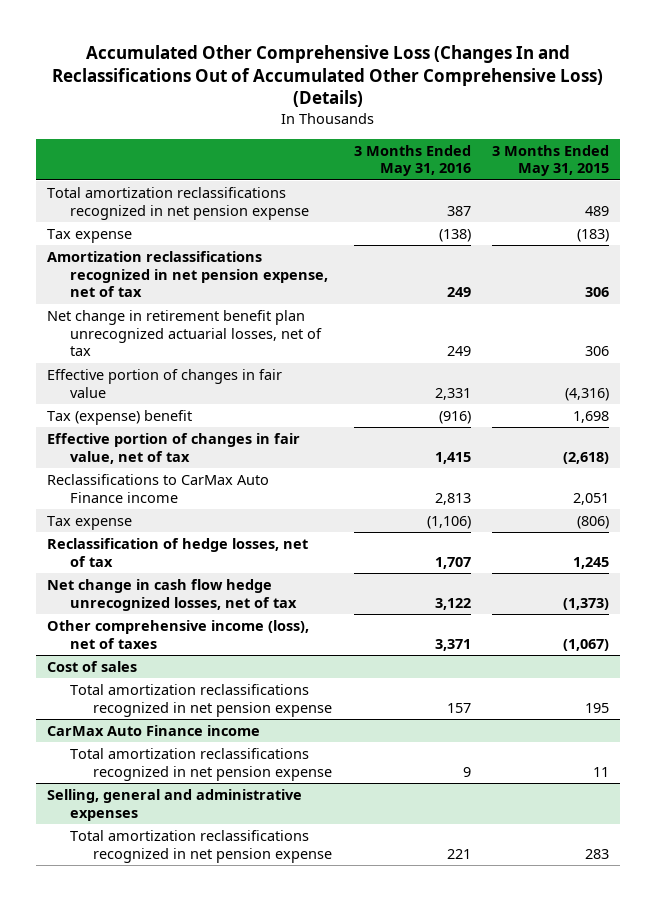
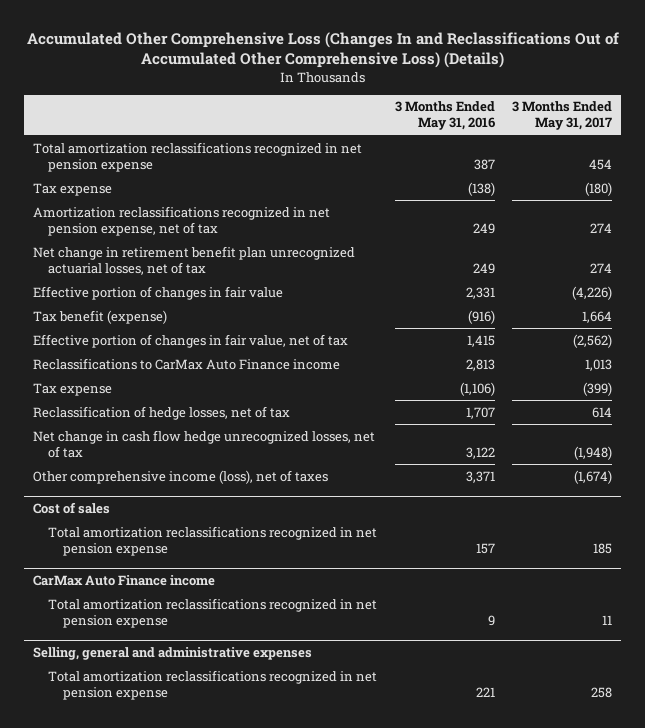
- | 3 Months Ended May 31, 2016 | 3 Months Ended May 31, 2015
+ | 3 Months Ended May 31, 2016 | 3 Months Ended May 31, 2017
- Tax (expense) benefit | (916) | 1,698
+ Tax benefit (expense) | (916) | 1,664

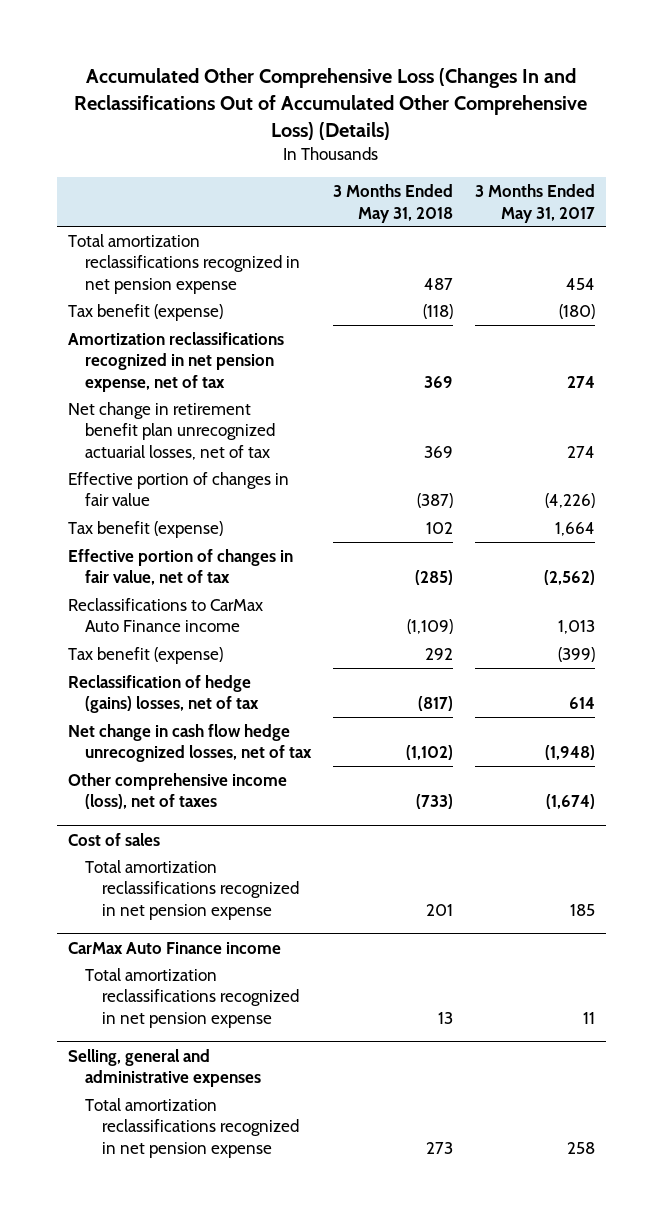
- | 3 Months Ended May 31, 2016 | 3 Months Ended May 31, 2017
+ | 3 Months Ended May 31, 2018 | 3 Months Ended May 31, 2017
- Tax expense | (138) | (180)
+ Tax benefit (expense) | (118) | (180)
- Tax expense | (1,106) | (399)
- Reclassification of hedge losses, net of tax | 1,707 | 614
+ Tax benefit (expense) | 292 | (399)
+ Reclassification of hedge (gains) losses, net of tax | (817) | 614

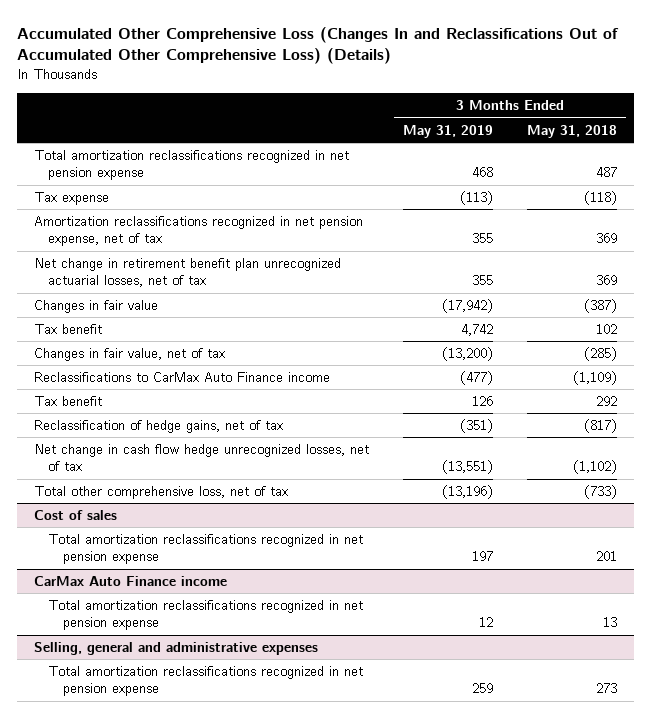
- | 3 Months Ended May 31, 2018 | 3 Months Ended May 31, 2017
+ | 3 Months Ended May 31, 2019 | 3 Months Ended May 31, 2018
- Tax benefit (expense) | (118) | (180)
+ Tax expense | (113) | (118)
- Effective portion of changes in fair value | (387) | (4,226)
- Tax benefit (expense) | 102 | 1,664
- Effective portion of changes in fair value, net of tax | (285) | (2,562)
+ Changes in fair value | (17,942) | (387)
+ Tax benefit | 4,742 | 102
+ Changes in fair value, net of tax | (13,200) | (285)
- Tax benefit (expense) | 292 | (399)
- Reclassification of hedge (gains) losses, net of tax | (817) | 614
+ Tax benefit | 126 | 292
+ Reclassification of hedge gains, net of tax | (351) | (817)
- Other comprehensive income (loss), net of taxes | (733) | (1,674)
+ Total other comprehensive loss, net of tax | (13,196) | (733)

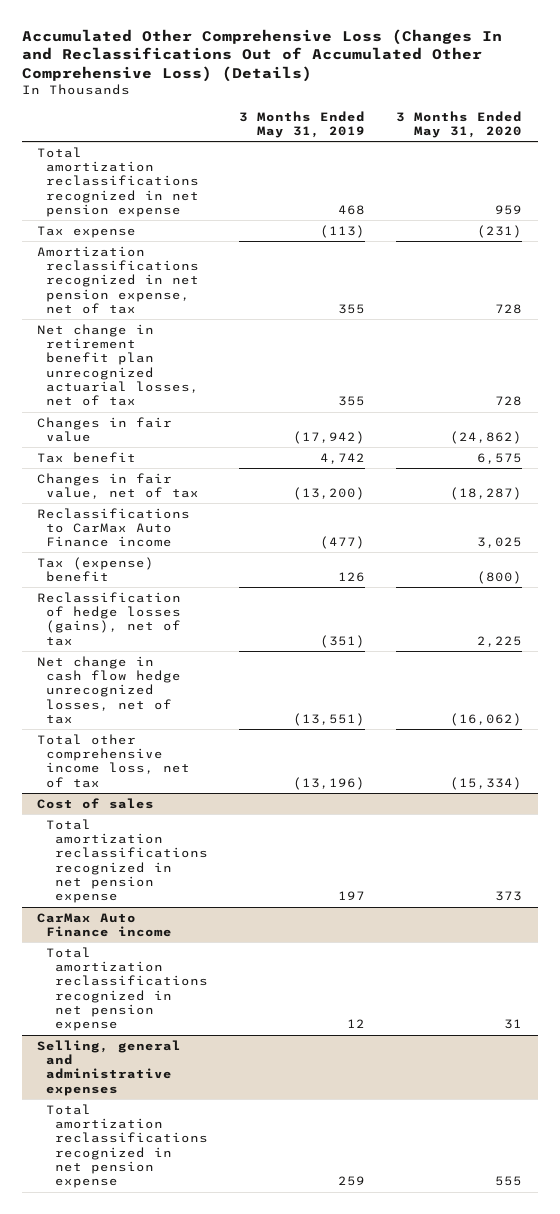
- | 3 Months Ended May 31, 2019 | 3 Months Ended May 31, 2018
+ | 3 Months Ended May 31, 2019 | 3 Months Ended May 31, 2020
- Tax benefit | 126 | 292
- Reclassification of hedge gains, net of tax | (351) | (817)
+ Tax (expense) benefit | 126 | (800)
+ Reclassification of hedge losses (gains), net of tax | (351) | 2,225
- Total other comprehensive loss, net of tax | (13,196) | (733)
+ Total other comprehensive income loss, net of tax | (13,196) | (15,334)

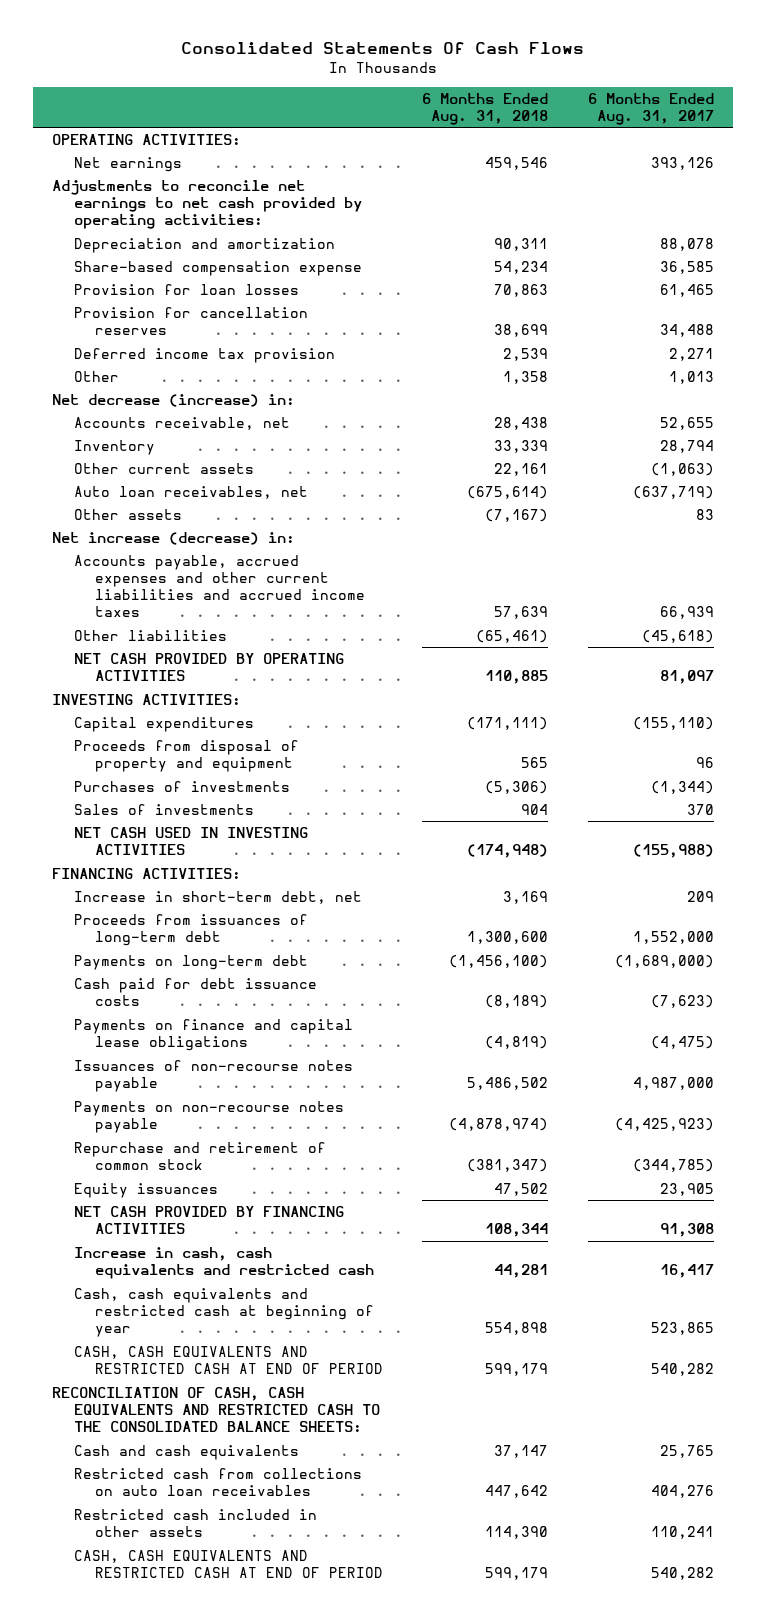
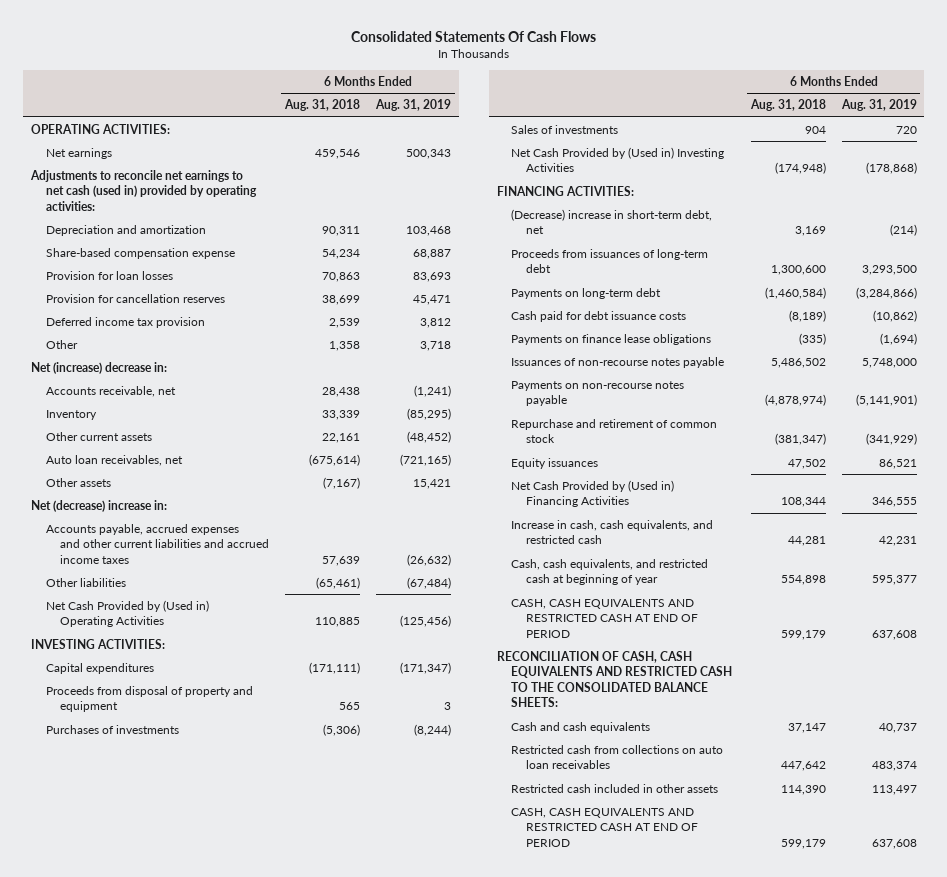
- | 6 Months Ended Aug. 31, 2018 | 6 Months Ended Aug. 31, 2017
+ | 6 Months Ended Aug. 31, 2018 | 6 Months Ended Aug. 31, 2019
- Adjustments to reconcile net earnings to net cash provided by operating activities:
+ Adjustments to reconcile net earnings to net cash (used in) provided by operating activities:
- Net decrease (increase) in:
+ Net (increase) decrease in:
- Net increase (decrease) in:
+ Net (decrease) increase in:
- NET CASH PROVIDED BY OPERATING ACTIVITIES | 110,885 | 81,097
+ Net Cash Provided by (Used in) Operating Activities | 110,885 | (125,456)
- NET CASH USED IN INVESTING ACTIVITIES | (174,948) | (155,988)
+ Net Cash Provided by (Used in) Investing Activities | (174,948) | (178,868)
- Increase in short-term debt, net | 3,169 | 209
+ (Decrease) increase in short-term debt, net | 3,169 | (214)
- Payments on long-term debt | (1,456,100) | (1,689,000)
+ Payments on long-term debt | (1,460,584) | (3,284,866)
- Payments on finance and capital lease obligations | (4,819) | (4,475)
+ Payments on finance lease obligations | (335) | (1,694)
- NET CASH PROVIDED BY FINANCING ACTIVITIES | 108,344 | 91,308
- Increase in cash, cash equivalents and restricted cash | 44,281 | 16,417
- Cash, cash equivalents and restricted cash at beginning of year | 554,898 | 523,865
+ Net Cash Provided by (Used in) Financing Activities | 108,344 | 346,555
+ Increase in cash, cash equivalents, and restricted cash | 44,281 | 42,231
+ Cash, cash equivalents, and restricted cash at beginning of year | 554,898 | 595,377

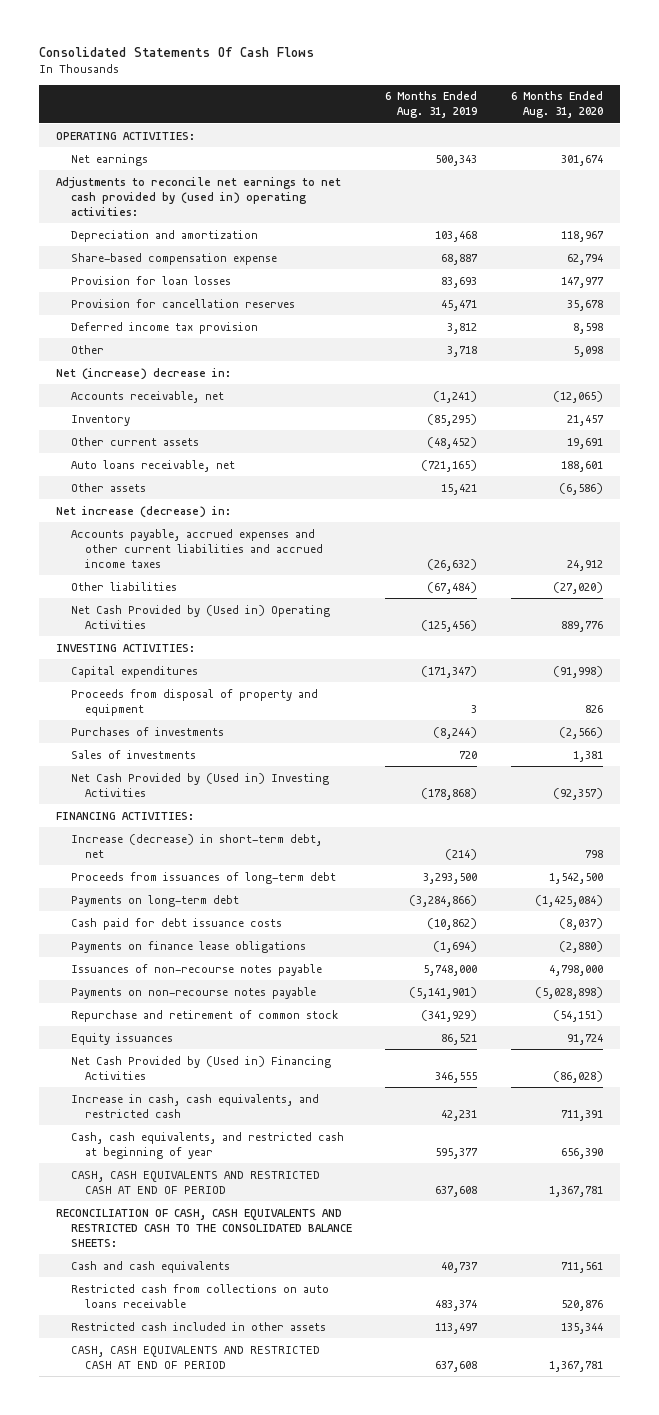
- | 6 Months Ended Aug. 31, 2018 | 6 Months Ended Aug. 31, 2019
+ | 6 Months Ended Aug. 31, 2019 | 6 Months Ended Aug. 31, 2020
- Adjustments to reconcile net earnings to net cash (used in) provided by operating activities:
+ Adjustments to reconcile net earnings to net cash provided by (used in) operating activities:
- Auto loan receivables, net | (675,614) | (721,165)
+ Auto loans receivable, net | (721,165) | 188,601
- Net (decrease) increase in:
+ Net increase (decrease) in:
- (Decrease) increase in short-term debt, net | 3,169 | (214)
+ Increase (decrease) in short-term debt, net | (214) | 798
- Restricted cash from collections on auto loan receivables | 447,642 | 483,374
+ Restricted cash from collections on auto loans receivable | 483,374 | 520,876

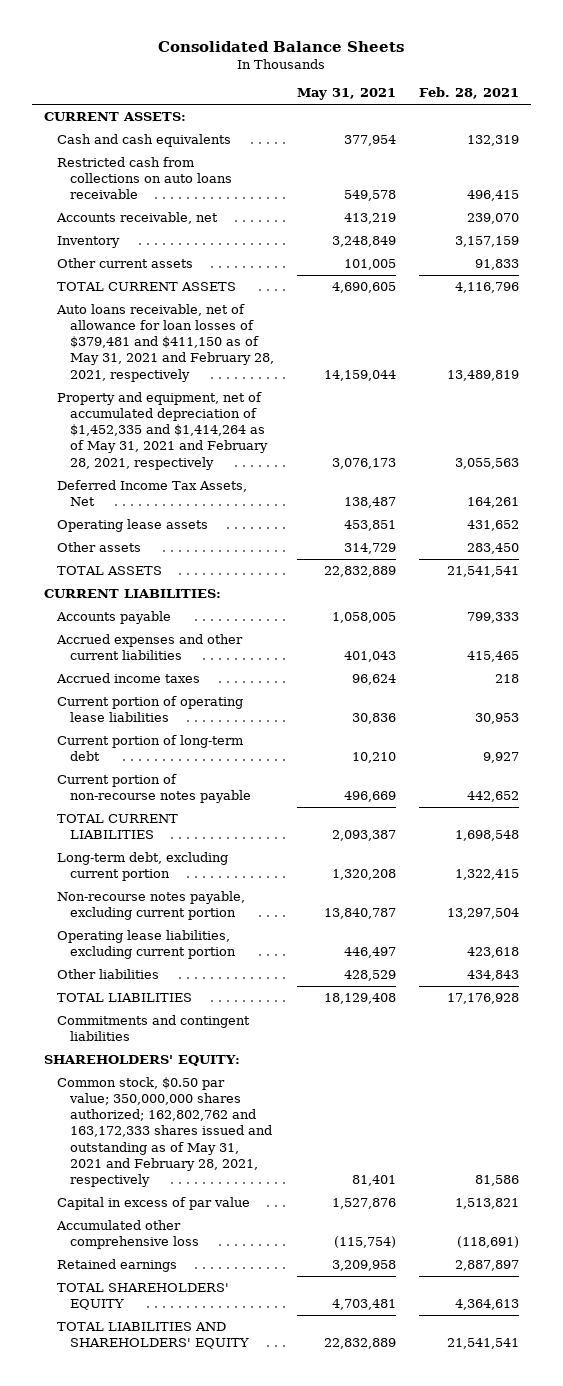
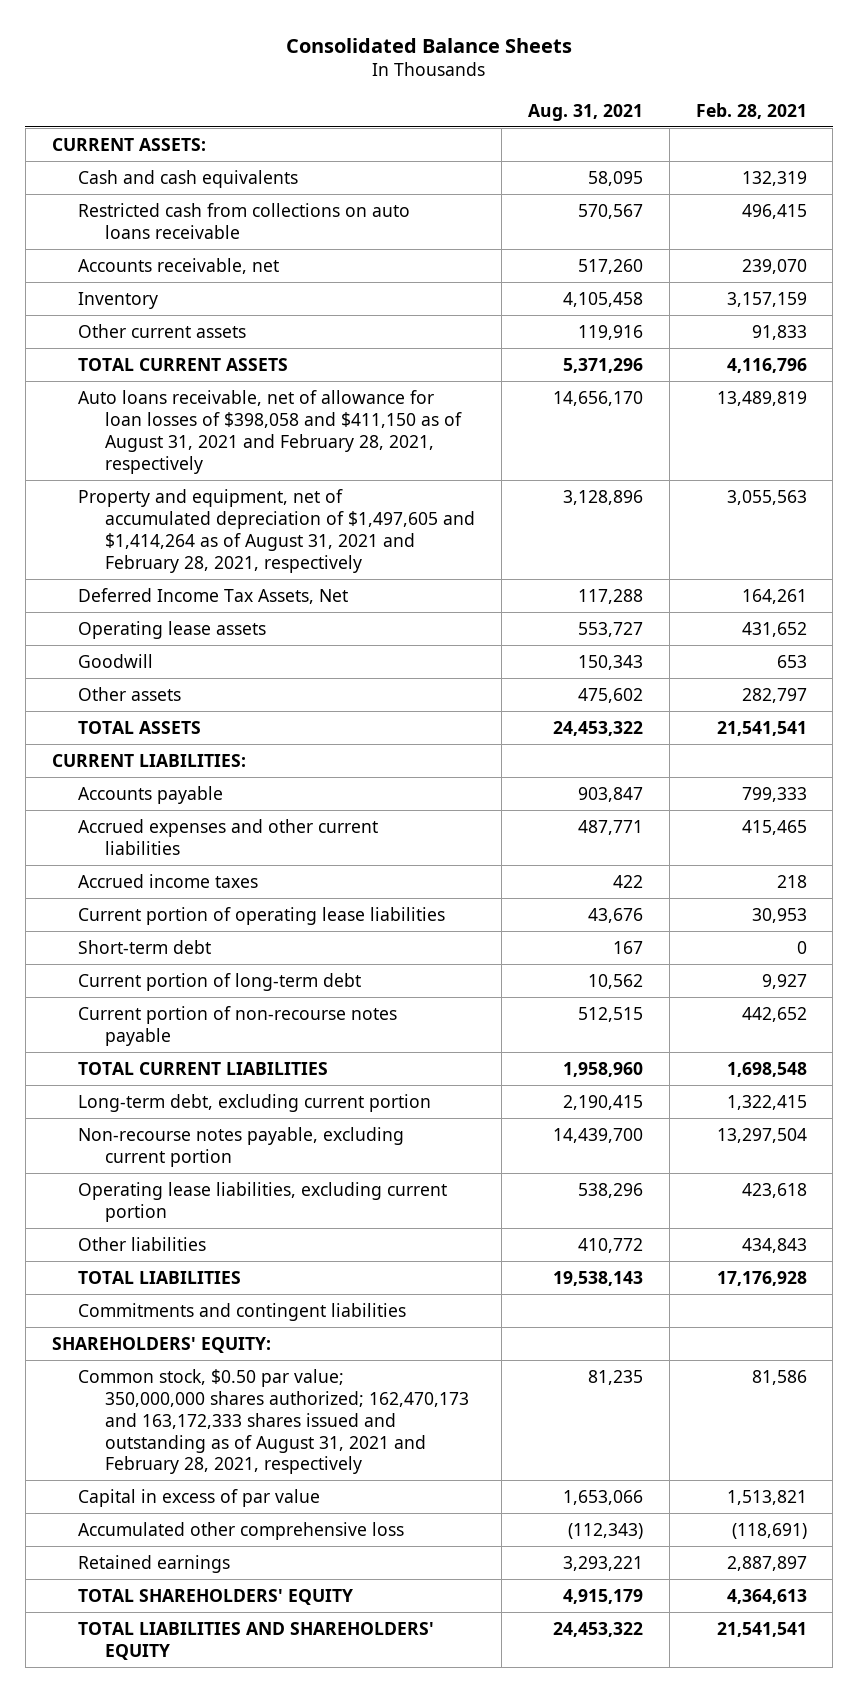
- | May 31, 2021 | Feb. 28, 2021
+ | Aug. 31, 2021 | Feb. 28, 2021
- Auto loans receivable, net of allowance for loan losses of $379,481 and $411,150 as of May 31, 2021 and February 28, 2021, respectively | 14,159,044 | 13,489,819
- Property and equipment, net of accumulated depreciation of $1,452,335 and $1,414,264 as of May 31, 2021 and February 28, 2021, respectively | 3,076,173 | 3,055,563
+ Auto loans receivable, net of allowance for loan losses of $398,058 and $411,150 as of August 31, 2021 and February 28, 2021, respectively | 14,656,170 | 13,489,819
+ Property and equipment, net of accumulated depreciation of $1,497,605 and $1,414,264 as of August 31, 2021 and February 28, 2021, respectively | 3,128,896 | 3,055,563
- Other assets | 314,729 | 283,450
+ Goodwill | 150,343 | 653
+ Other assets | 475,602 | 282,797
+ Short-term debt | 167 | 0
- Common stock, $0.50 par value; 350,000,000 shares authorized; 162,802,762 and 163,172,333 shares issued and outstanding as of May 31, 2021 and February 28, 2021, respectively | 81,401 | 81,586
+ Common stock, $0.50 par value; 350,000,000 shares authorized; 162,470,173 and 163,172,333 shares issued and outstanding as of August 31, 2021 and February 28, 2021, respectively | 81,235 | 81,586

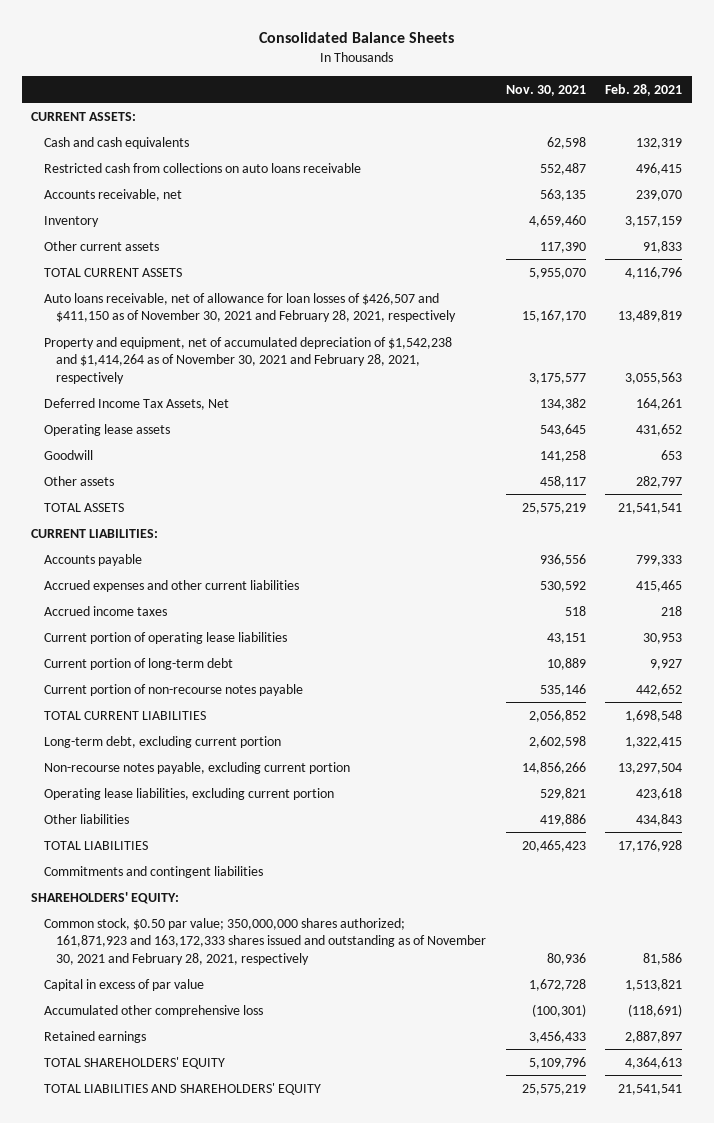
- | Aug. 31, 2021 | Feb. 28, 2021
+ | Nov. 30, 2021 | Feb. 28, 2021
- Auto loans receivable, net of allowance for loan losses of $398,058 and $411,150 as of August 31, 2021 and February 28, 2021, respectively | 14,656,170 | 13,489,819
- Property and equipment, net of accumulated depreciation of $1,497,605 and $1,414,264 as of August 31, 2021 and February 28, 2021, respectively | 3,128,896 | 3,055,563
+ Auto loans receivable, net of allowance for loan losses of $426,507 and $411,150 as of November 30, 2021 and February 28, 2021, respectively | 15,167,170 | 13,489,819
+ Property and equipment, net of accumulated depreciation of $1,542,238 and $1,414,264 as of November 30, 2021 and February 28, 2021, respectively | 3,175,577 | 3,055,563
- Short-term debt | 167 | 0
- Common stock, $0.50 par value; 350,000,000 shares authorized; 162,470,173 and 163,172,333 shares issued and outstanding as of August 31, 2021 and February 28, 2021, respectively | 81,235 | 81,586
+ Common stock, $0.50 par value; 350,000,000 shares authorized; 161,871,923 and 163,172,333 shares issued and outstanding as of November 30, 2021 and February 28, 2021, respectively | 80,936 | 81,586

